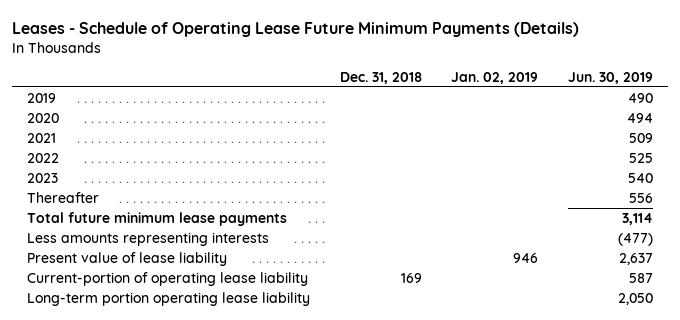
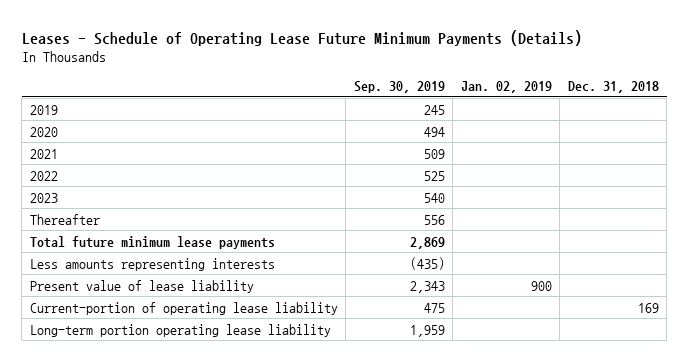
- | Dec. 31, 2018 | Jan. 02, 2019 | Jun. 30, 2019
+ | Sep. 30, 2019 | Jan. 02, 2019 | Dec. 31, 2018
- Present value of lease liability | | 946 | 2,637
+ Present value of lease liability | 2,343 | 900 |

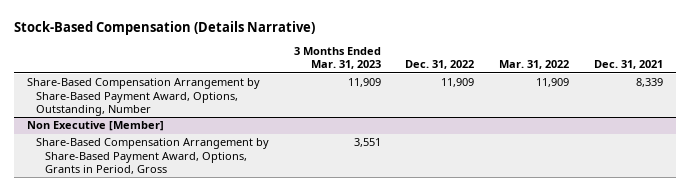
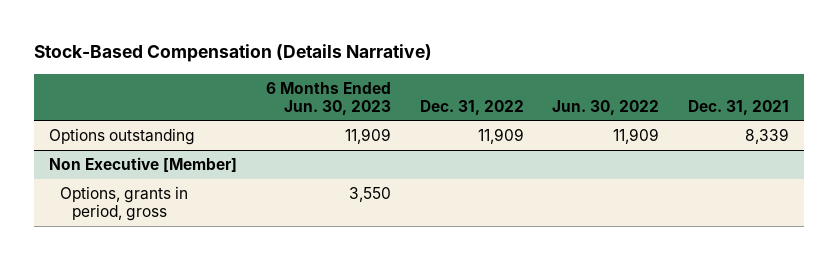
- | 3 Months Ended Mar. 31, 2023 | Dec. 31, 2022 | Mar. 31, 2022 | Dec. 31, 2021
+ | 6 Months Ended Jun. 30, 2023 | Dec. 31, 2022 | Jun. 30, 2022 | Dec. 31, 2021
- Share-Based Compensation Arrangement by Share-Based Payment Award, Options, Outstanding, Number | 11,909 | 11,909 | 11,909 | 8,339
+ Options outstanding | 11,909 | 11,909 | 11,909 | 8,339
@ Non Executive [Member]
- Share-Based Compensation Arrangement by Share-Based Payment Award, Options, Grants in Period, Gross | 3,551 | | |
+ Options, grants in period, gross | 3,550 | | |

